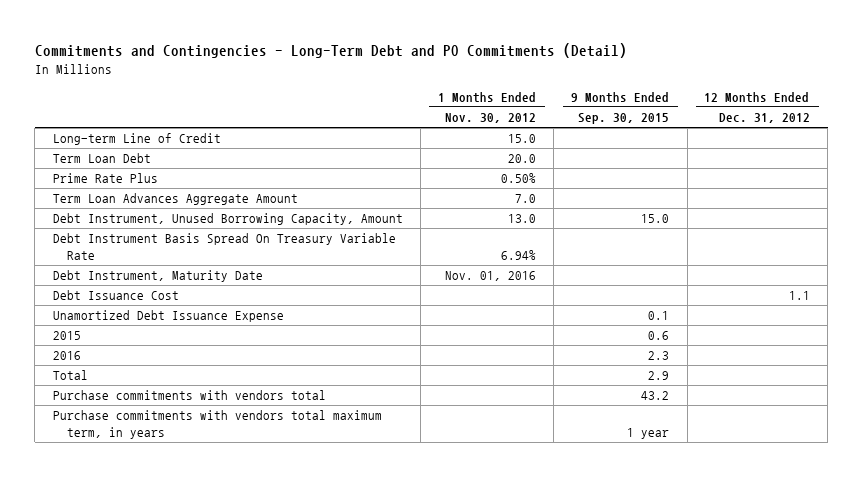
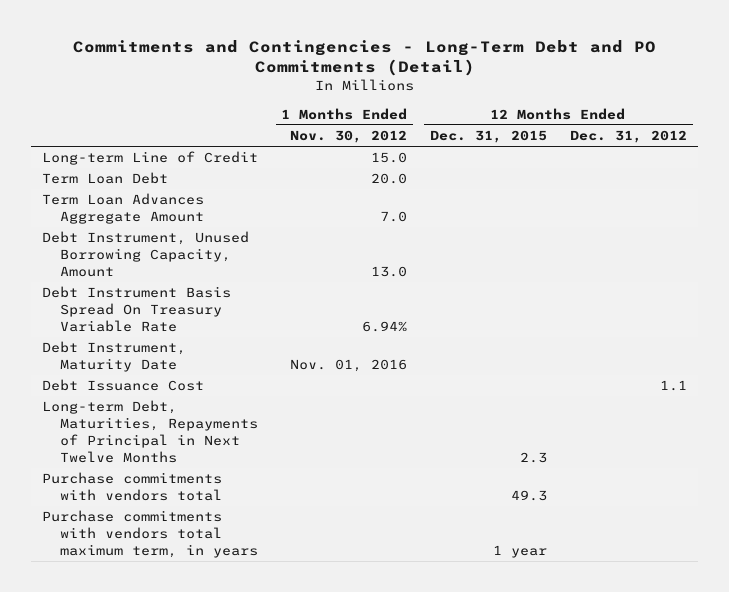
- | 1 Months Ended Nov. 30, 2012 | 9 Months Ended Sep. 30, 2015 | 12 Months Ended Dec. 31, 2012
+ | 1 Months Ended Nov. 30, 2012 | 12 Months Ended Dec. 31, 2015 | 12 Months Ended Dec. 31, 2012
- Prime Rate Plus | 0.50% | |
- Unamortized Debt Issuance Expense | | 0.1 |
- 2015 | | 0.6 |
- 2016 | | 2.3 |
- Total | | 2.9 |
+ Long-term Debt, Maturities, Repayments of Principal in Next Twelve Months | | 2.3 |

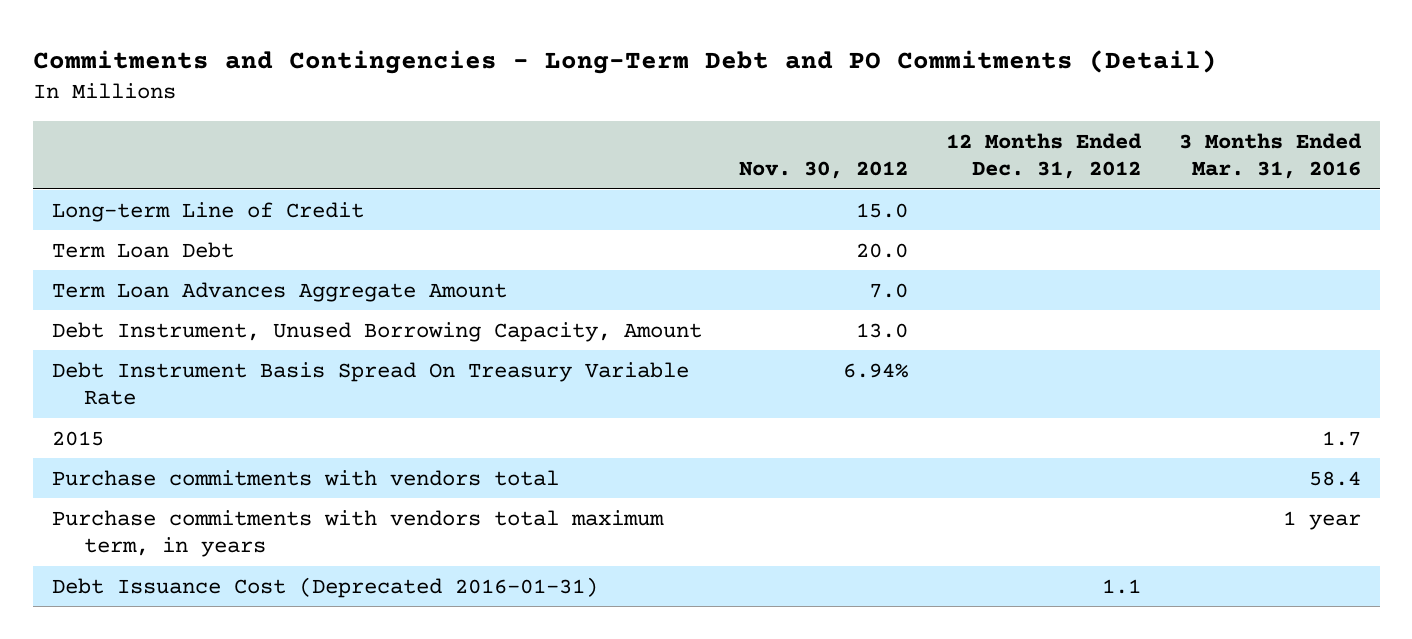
- | 1 Months Ended Nov. 30, 2012 | 12 Months Ended Dec. 31, 2015 | 12 Months Ended Dec. 31, 2012
+ | Nov. 30, 2012 | 12 Months Ended Dec. 31, 2012 | 3 Months Ended Mar. 31, 2016
- Debt Instrument, Maturity Date | Nov. 01, 2016 | |
- Debt Issuance Cost | | | 1.1
- Long-term Debt, Maturities, Repayments of Principal in Next Twelve Months | | 2.3 |
+ 2015 | | | 1.7
+ Debt Issuance Cost (Deprecated 2016-01-31) | | 1.1 |

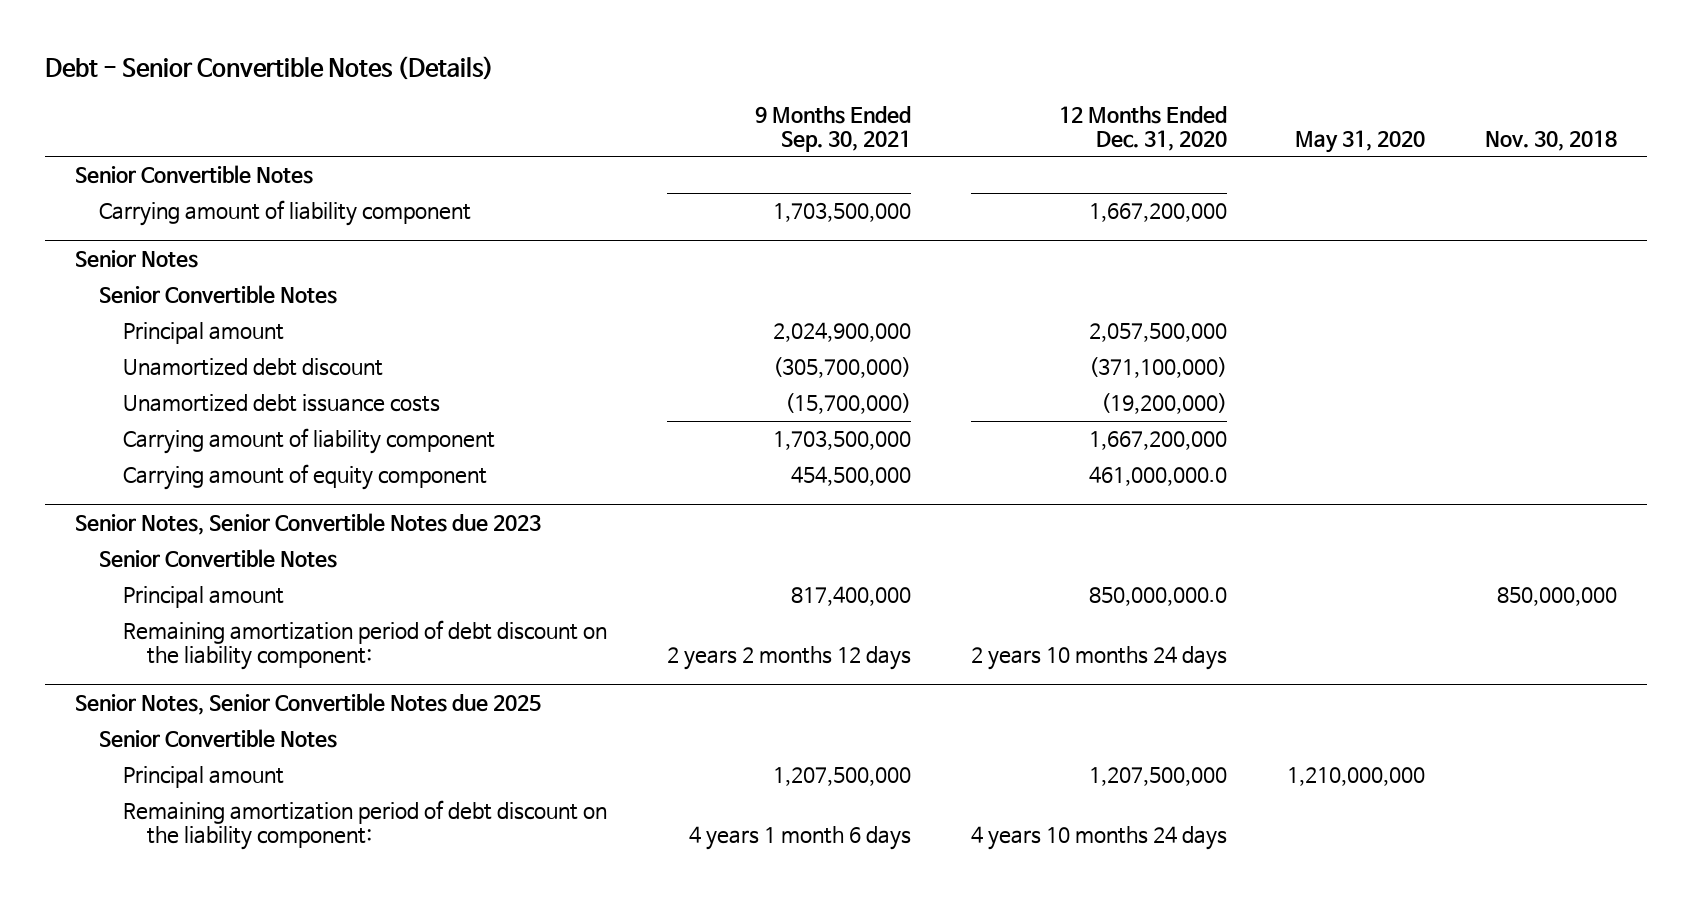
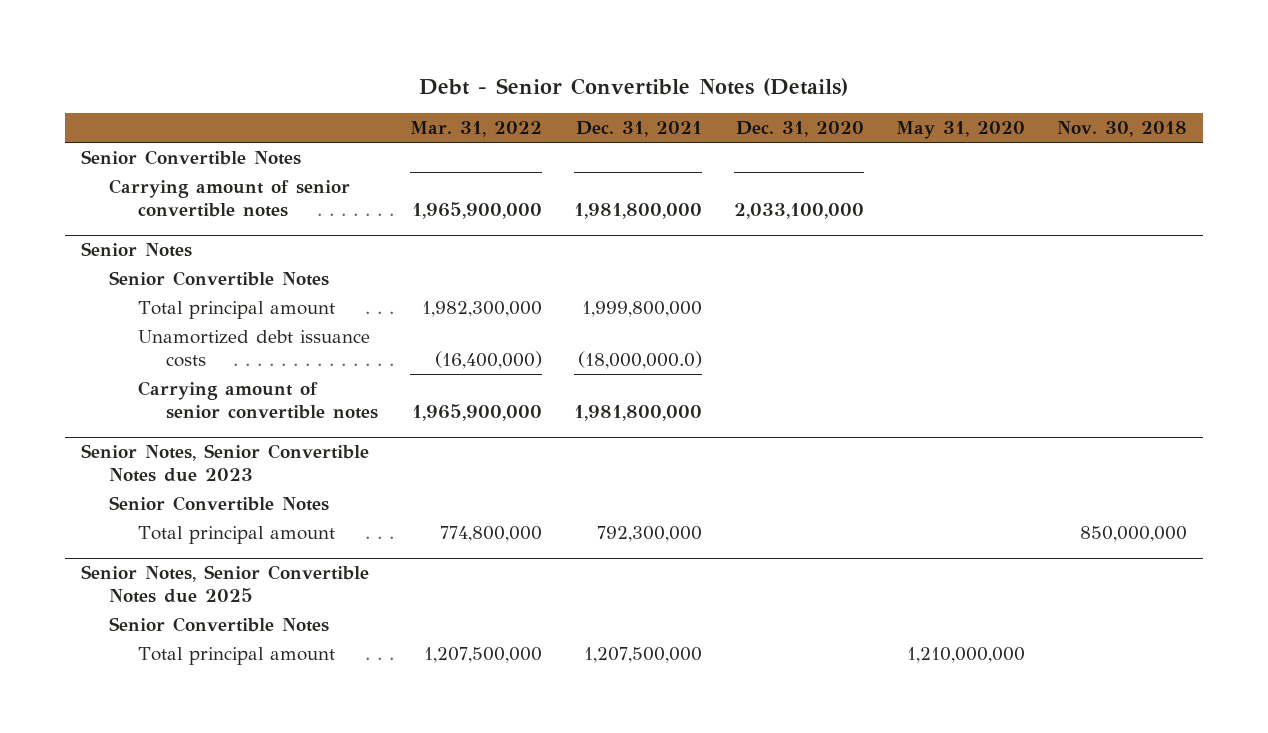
- | 9 Months Ended Sep. 30, 2021 | 12 Months Ended Dec. 31, 2020 | May 31, 2020 | Nov. 30, 2018
+ | Mar. 31, 2022 | Dec. 31, 2021 | Dec. 31, 2020 | May 31, 2020 | Nov. 30, 2018
- Carrying amount of liability component | 1,703,500,000 | 1,667,200,000 | |
+ Carrying amount of senior convertible notes | 1,965,900,000 | 1,981,800,000 | 2,033,100,000 | |
@ Senior Notes
- Principal amount | 2,024,900,000 | 2,057,500,000 | |
- Unamortized debt discount | (305,700,000) | (371,100,000) | |
+ Total principal amount | 1,982,300,000 | 1,999,800,000 | | |
- Carrying amount of liability component | 1,703,500,000 | 1,667,200,000 | |
- Carrying amount of equity component | 454,500,000 | 461,000,000.0 | |
+ Carrying amount of senior convertible notes | 1,965,900,000 | 1,981,800,000 | | |
@ Senior Notes, Senior Convertible Notes due 2023
- Principal amount | 817,400,000 | 850,000,000.0 | | 850,000,000
- Remaining amortization period of debt discount on the liability component: | 2 years 2 months 12 days | 2 years 10 months 24 days | |
+ Total principal amount | 774,800,000 | 792,300,000 | | | 850,000,000
@ Senior Notes, Senior Convertible Notes due 2025
- Principal amount | 1,207,500,000 | 1,207,500,000 | 1,210,000,000 |
- Remaining amortization period of debt discount on the liability component: | 4 years 1 month 6 days | 4 years 10 months 24 days | |
+ Total principal amount | 1,207,500,000 | 1,207,500,000 | | 1,210,000,000 |

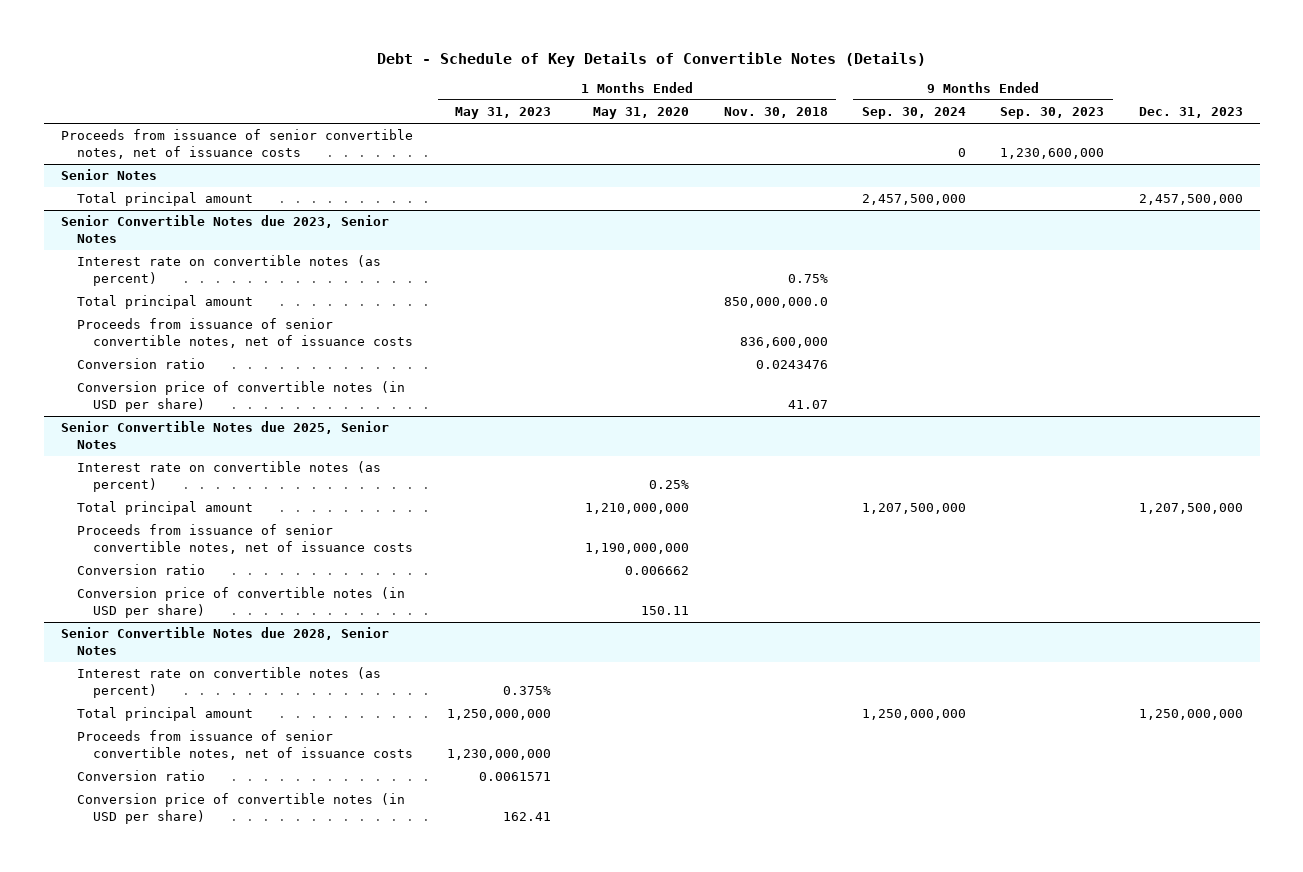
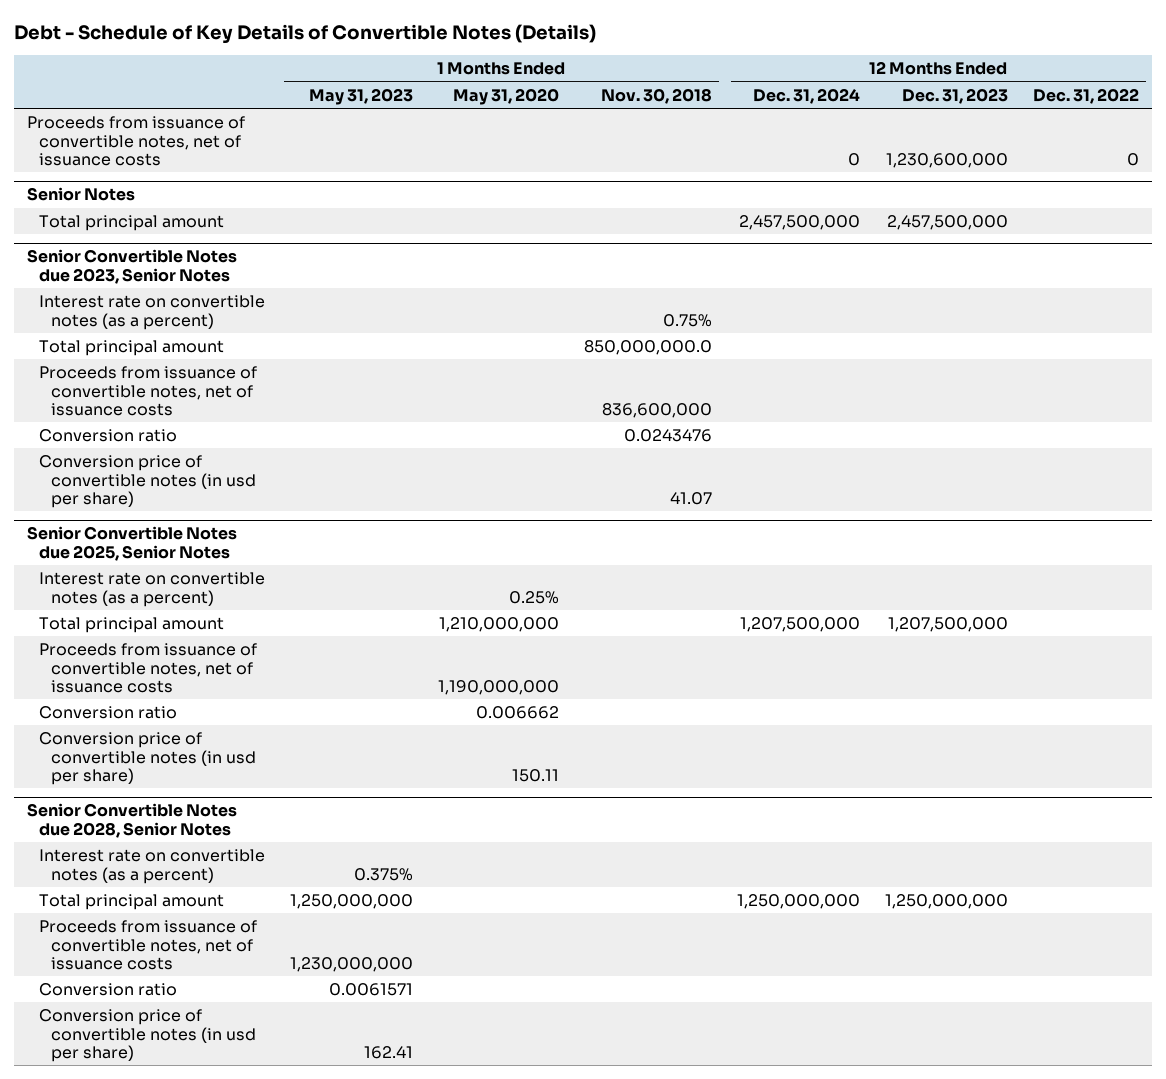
- | 1 Months Ended May 31, 2023 | 1 Months Ended May 31, 2020 | 1 Months Ended Nov. 30, 2018 | 9 Months Ended Sep. 30, 2024 | 9 Months Ended Sep. 30, 2023 | Dec. 31, 2023
+ | 1 Months Ended May 31, 2023 | 1 Months Ended May 31, 2020 | 1 Months Ended Nov. 30, 2018 | 12 Months Ended Dec. 31, 2024 | 12 Months Ended Dec. 31, 2023 | 12 Months Ended Dec. 31, 2022
- Proceeds from issuance of senior convertible notes, net of issuance costs | | | | 0 | 1,230,600,000 |
+ Proceeds from issuance of convertible notes, net of issuance costs | | | | 0 | 1,230,600,000 | 0
@ Senior Convertible Notes due 2023, Senior Notes
- Interest rate on convertible notes (as percent) | | | 0.75% | | |
+ Interest rate on convertible notes (as a percent) | | | 0.75% | | |
- Proceeds from issuance of senior convertible notes, net of issuance costs | | | 836,600,000 | | |
+ Proceeds from issuance of convertible notes, net of issuance costs | | | 836,600,000 | | |
- Conversion price of convertible notes (in USD per share) | | | 41.07 | | |
+ Conversion price of convertible notes (in usd per share) | | | 41.07 | | |
@ Senior Convertible Notes due 2025, Senior Notes
- Interest rate on convertible notes (as percent) | | 0.25% | | | |
+ Interest rate on convertible notes (as a percent) | | 0.25% | | | |
- Proceeds from issuance of senior convertible notes, net of issuance costs | | 1,190,000,000 | | | |
+ Proceeds from issuance of convertible notes, net of issuance costs | | 1,190,000,000 | | | |
- Conversion price of convertible notes (in USD per share) | | 150.11 | | | |
+ Conversion price of convertible notes (in usd per share) | | 150.11 | | | |
@ Senior Convertible Notes due 2028, Senior Notes
- Interest rate on convertible notes (as percent) | 0.375% | | | | |
+ Interest rate on convertible notes (as a percent) | 0.375% | | | | |
- Proceeds from issuance of senior convertible notes, net of issuance costs | 1,230,000,000 | | | | |
+ Proceeds from issuance of convertible notes, net of issuance costs | 1,230,000,000 | | | | |
- Conversion price of convertible notes (in USD per share) | 162.41 | | | | |
+ Conversion price of convertible notes (in usd per share) | 162.41 | | | | |

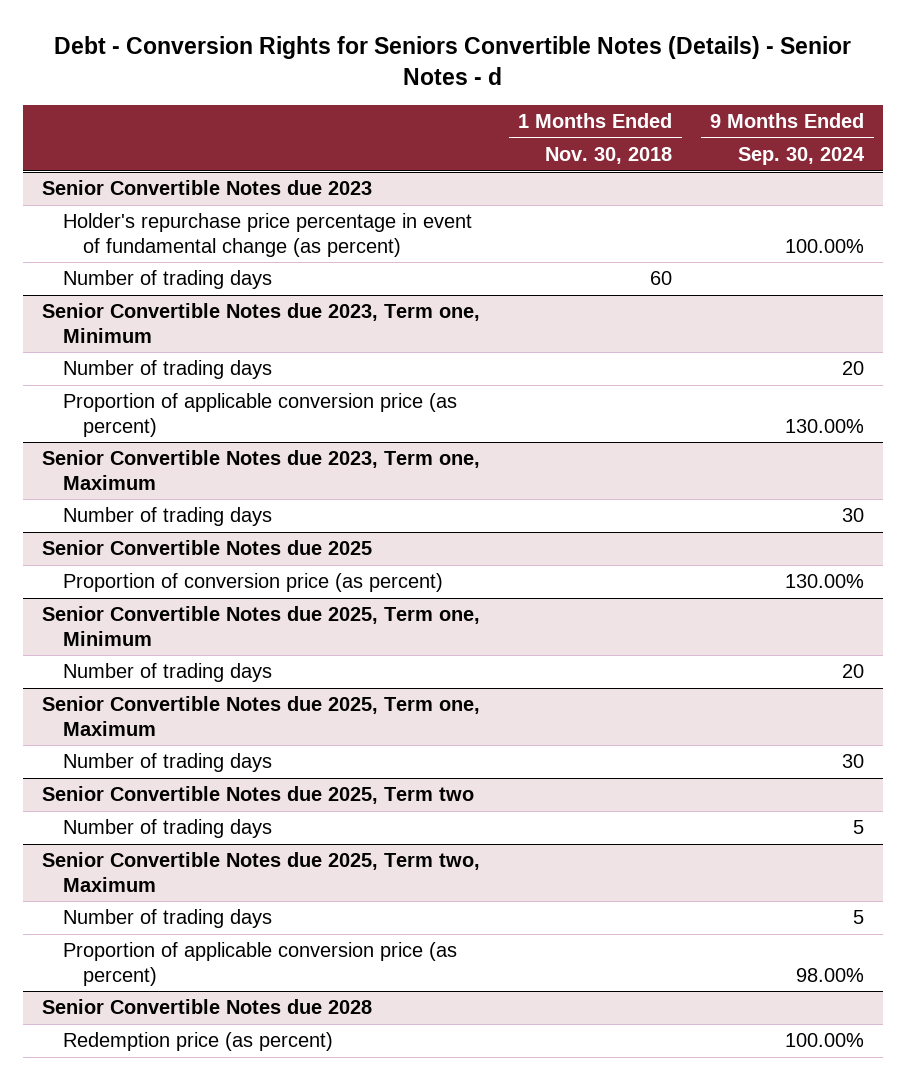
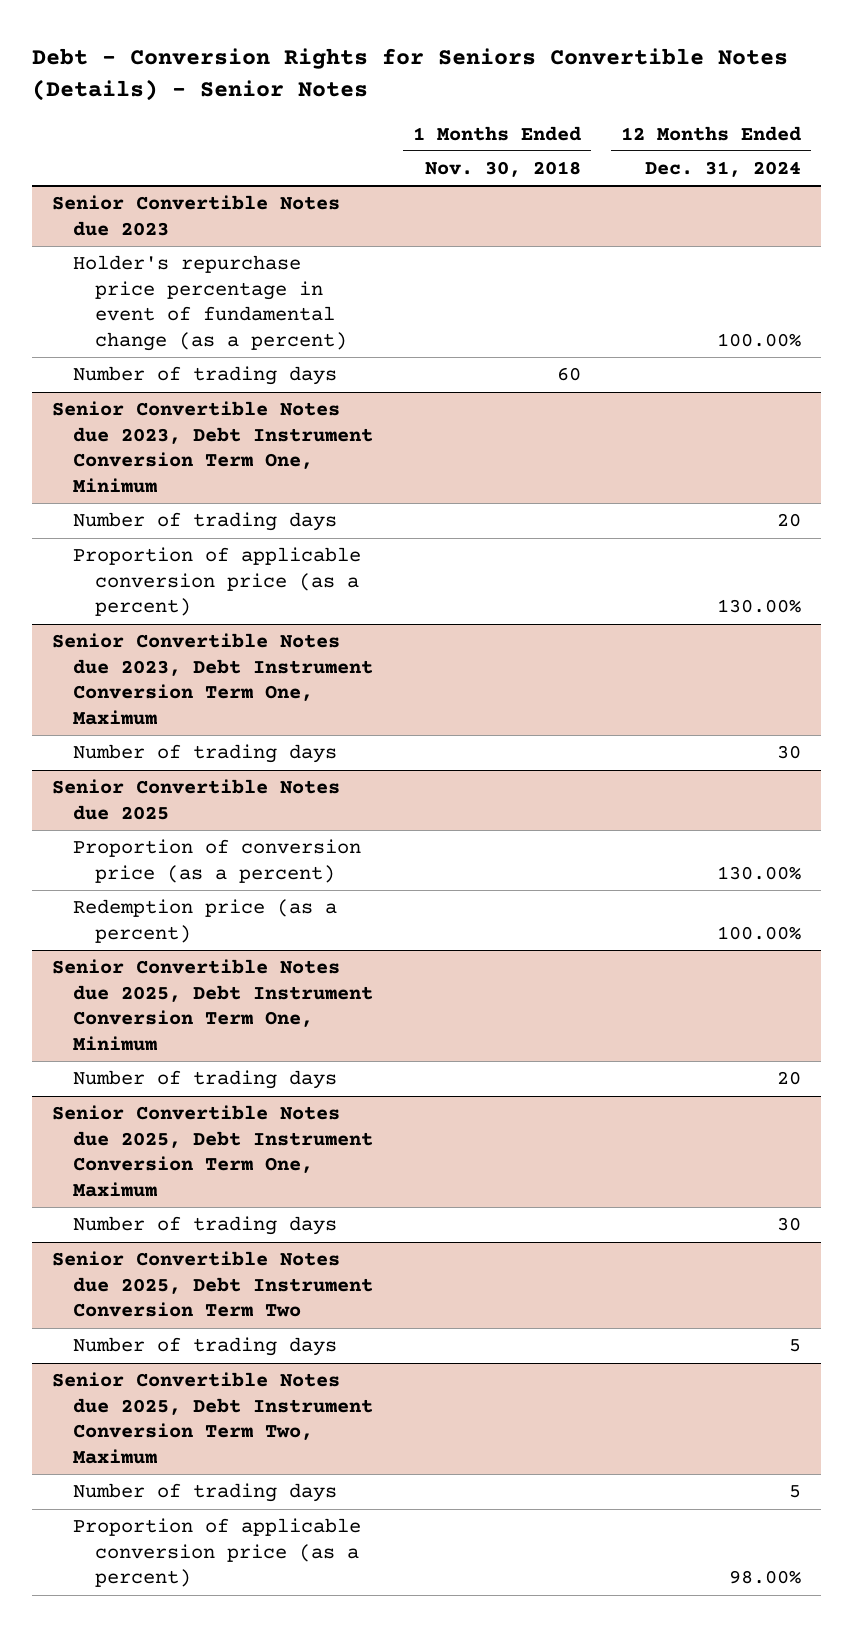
- Debt - Conversion Rights for Seniors Convertible Notes (Details) - Senior Notes - d
+ Debt - Conversion Rights for Seniors Convertible Notes (Details) - Senior Notes
- | 1 Months Ended Nov. 30, 2018 | 9 Months Ended Sep. 30, 2024
+ | 1 Months Ended Nov. 30, 2018 | 12 Months Ended Dec. 31, 2024
@ Senior Convertible Notes due 2023
- Holder's repurchase price percentage in event of fundamental change (as percent) | | 100.00%
+ Holder's repurchase price percentage in event of fundamental change (as a percent) | | 100.00%
- Senior Convertible Notes due 2023, Term one, Minimum
+ Senior Convertible Notes due 2023, Debt Instrument Conversion Term One, Minimum
- Proportion of applicable conversion price (as percent) | | 130.00%
- Senior Convertible Notes due 2023, Term one, Maximum
+ Proportion of applicable conversion price (as a percent) | | 130.00%
+ Senior Convertible Notes due 2023, Debt Instrument Conversion Term One, Maximum
@ Senior Convertible Notes due 2025
- Proportion of conversion price (as percent) | | 130.00%
- Senior Convertible Notes due 2025, Term one, Minimum
@ Senior Convertible Notes due 2025
+ Proportion of conversion price (as a percent) | | 130.00%
+ Redemption price (as a percent) | | 100.00%
+ Senior Convertible Notes due 2025, Debt Instrument Conversion Term One, Minimum
- Senior Convertible Notes due 2025, Term one, Maximum
+ Senior Convertible Notes due 2025, Debt Instrument Conversion Term One, Maximum
- Senior Convertible Notes due 2025, Term two
+ Senior Convertible Notes due 2025, Debt Instrument Conversion Term Two
- Senior Convertible Notes due 2025, Term two, Maximum
+ Senior Convertible Notes due 2025, Debt Instrument Conversion Term Two, Maximum
- Proportion of applicable conversion price (as percent) | | 98.00%
- Senior Convertible Notes due 2028
- Redemption price (as percent) | | 100.00%
+ Proportion of applicable conversion price (as a percent) | | 98.00%

